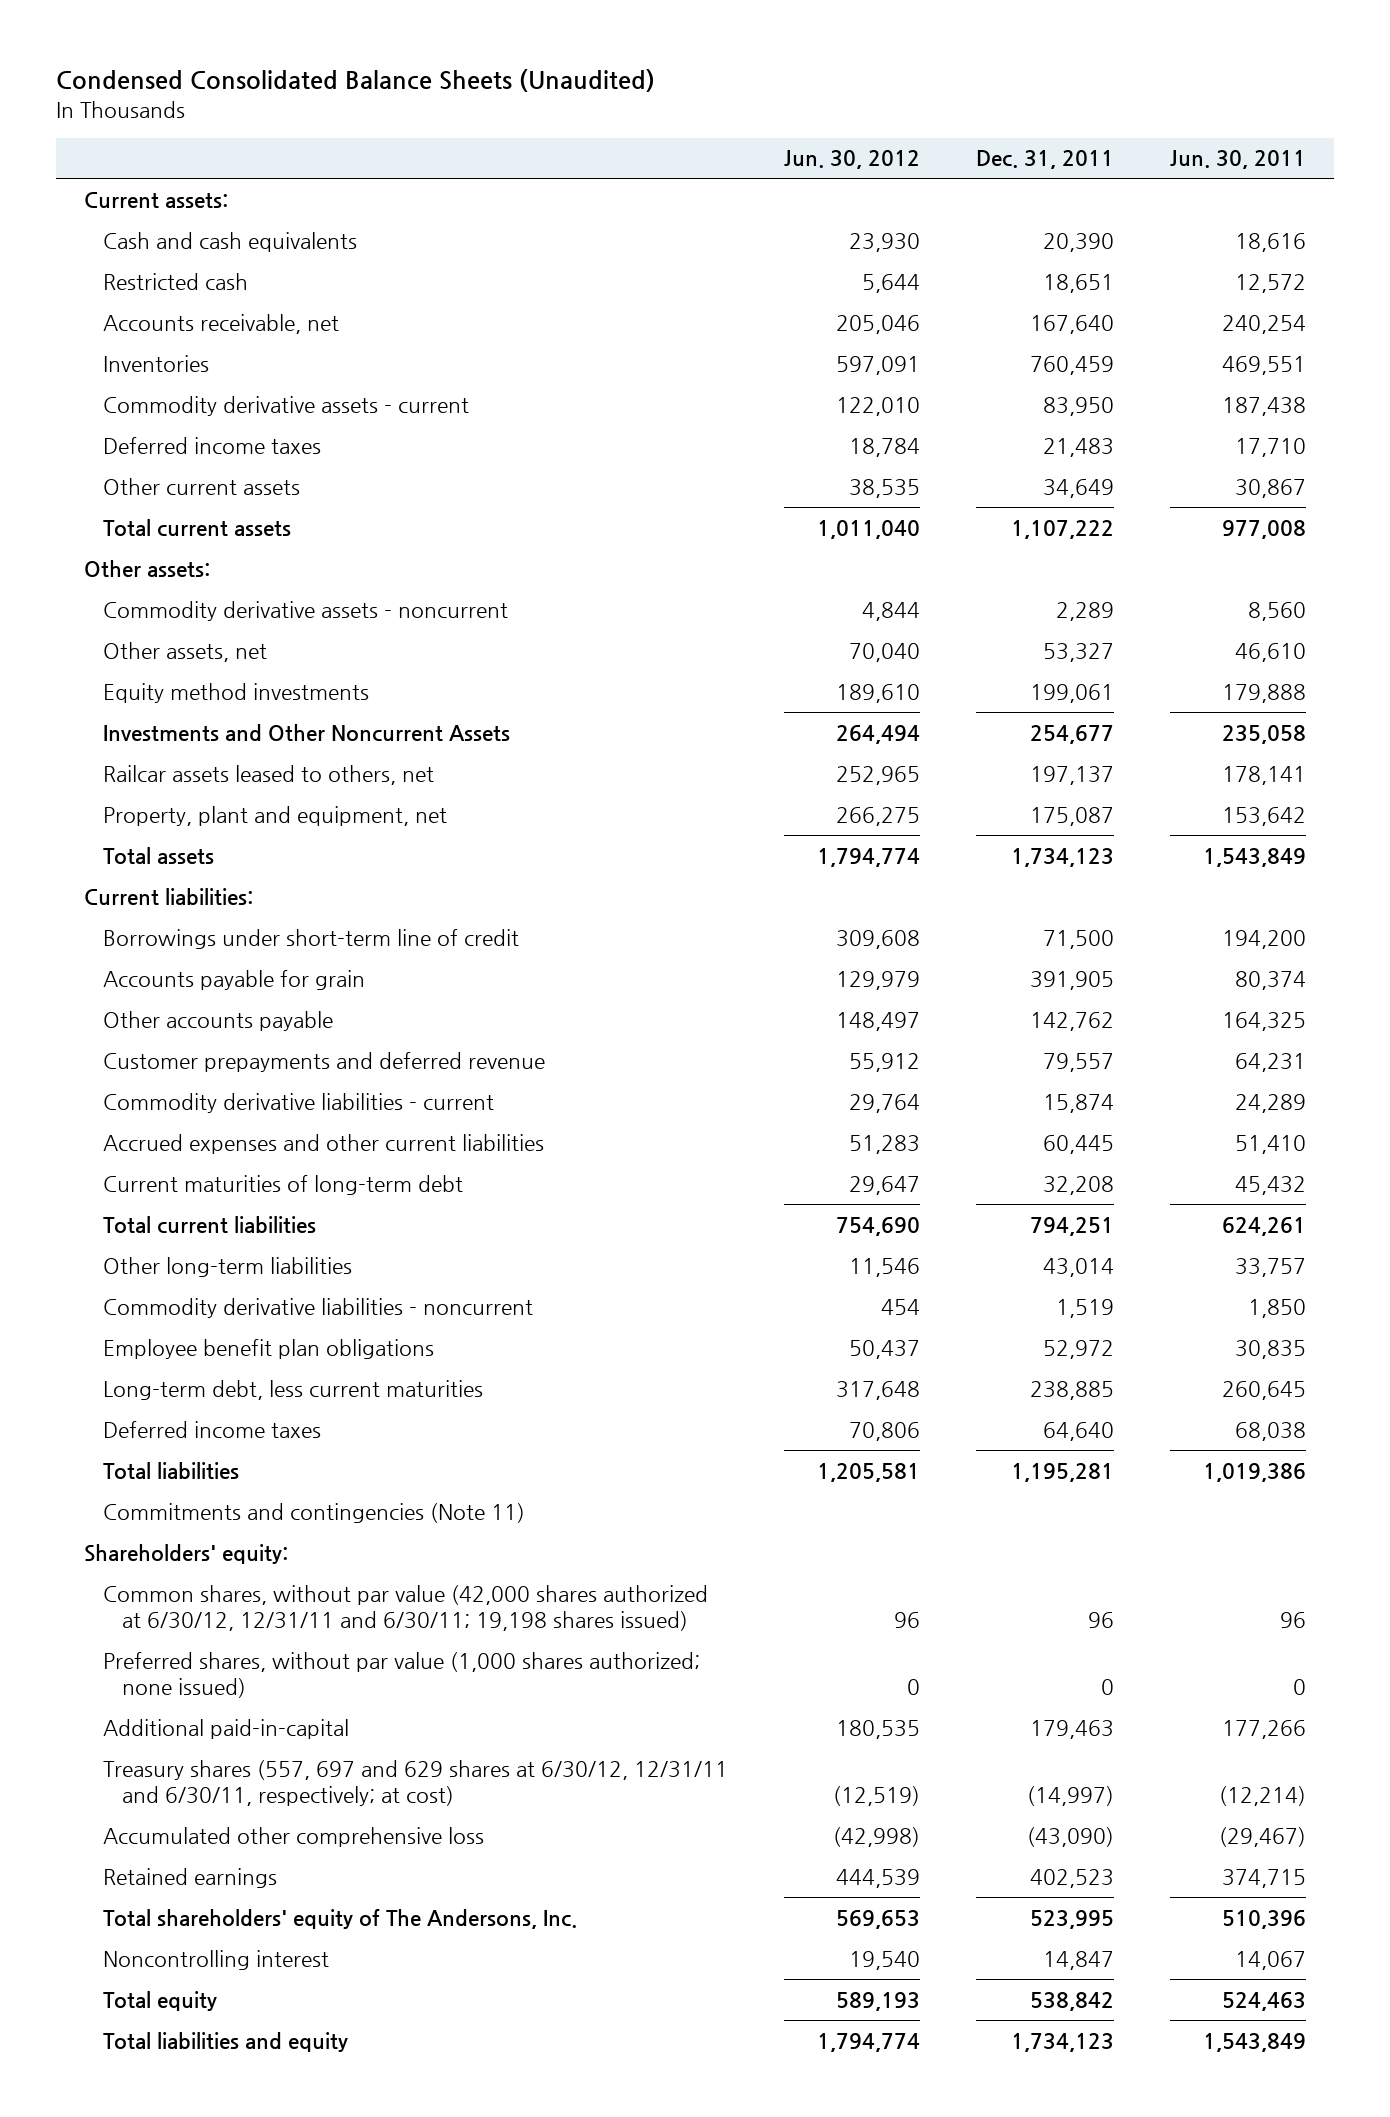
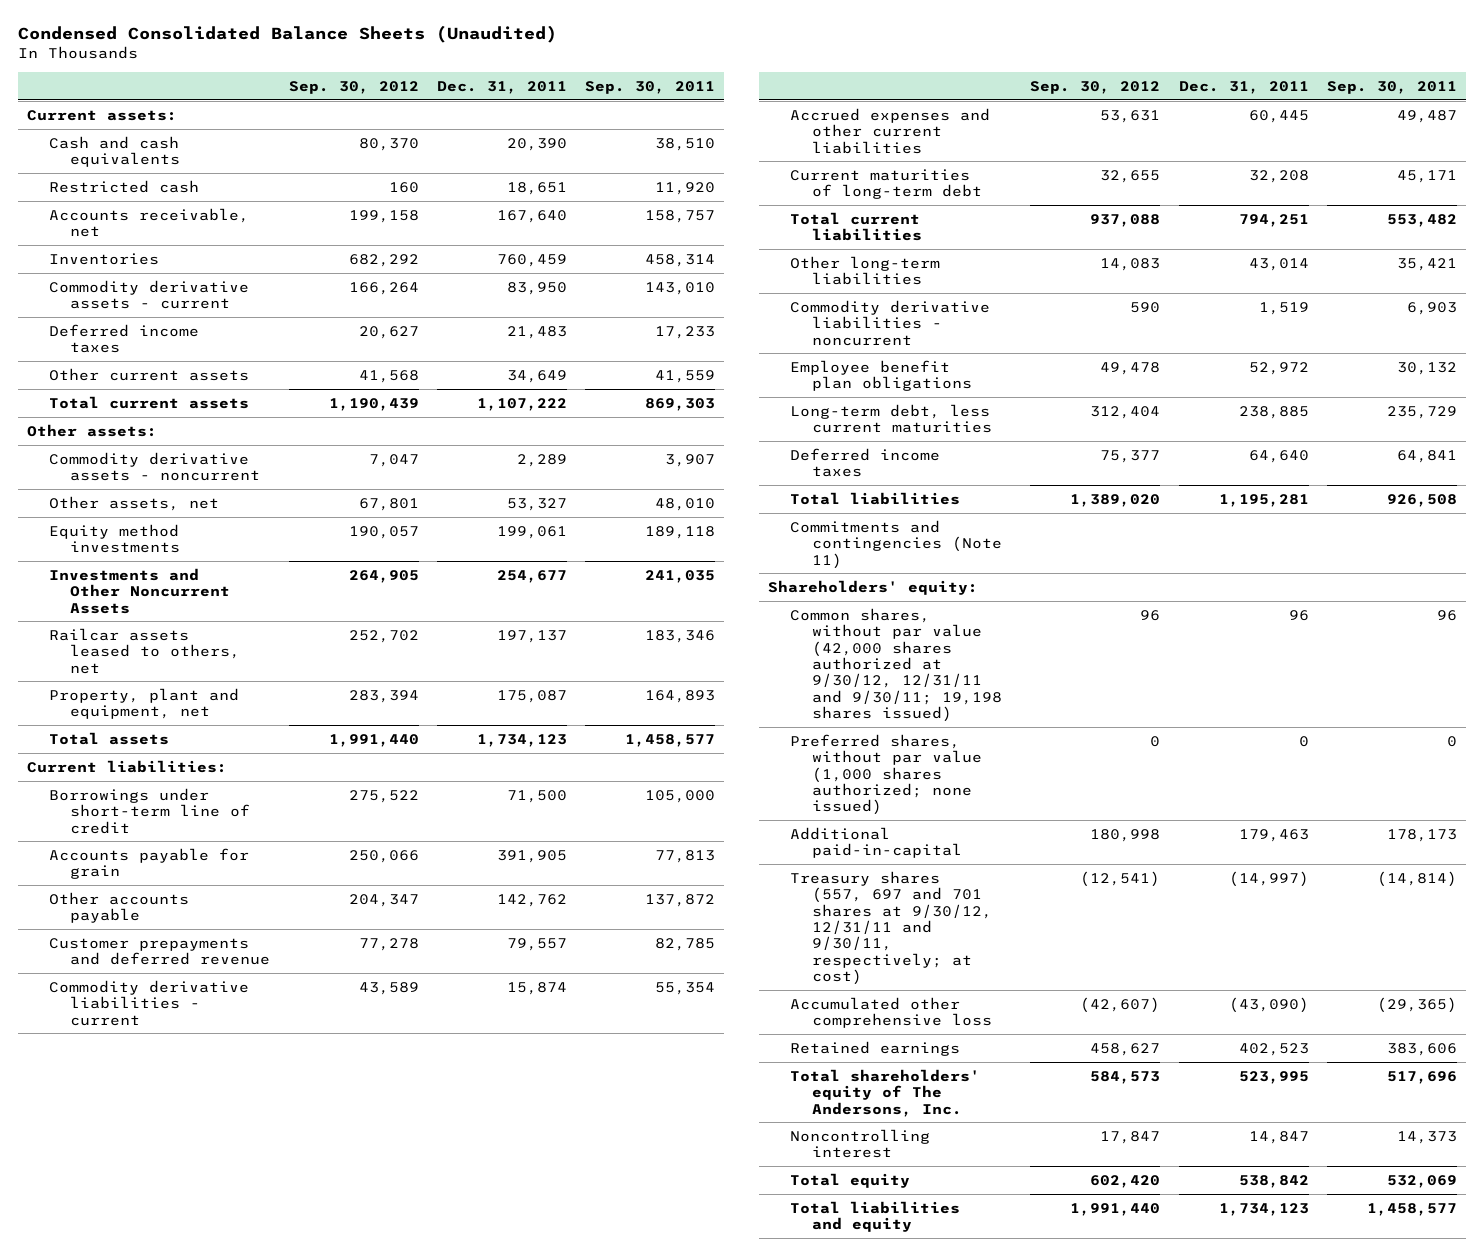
- | Jun. 30, 2012 | Dec. 31, 2011 | Jun. 30, 2011
+ | Sep. 30, 2012 | Dec. 31, 2011 | Sep. 30, 2011
- Common shares, without par value (42,000 shares authorized at 6/30/12, 12/31/11 and 6/30/11; 19,198 shares issued) | 96 | 96 | 96
+ Common shares, without par value (42,000 shares authorized at 9/30/12, 12/31/11 and 9/30/11; 19,198 shares issued) | 96 | 96 | 96
- Treasury shares (557, 697 and 629 shares at 6/30/12, 12/31/11 and 6/30/11, respectively; at cost) | (12,519) | (14,997) | (12,214)
+ Treasury shares (557, 697 and 701 shares at 9/30/12, 12/31/11 and 9/30/11, respectively; at cost) | (12,541) | (14,997) | (14,814)

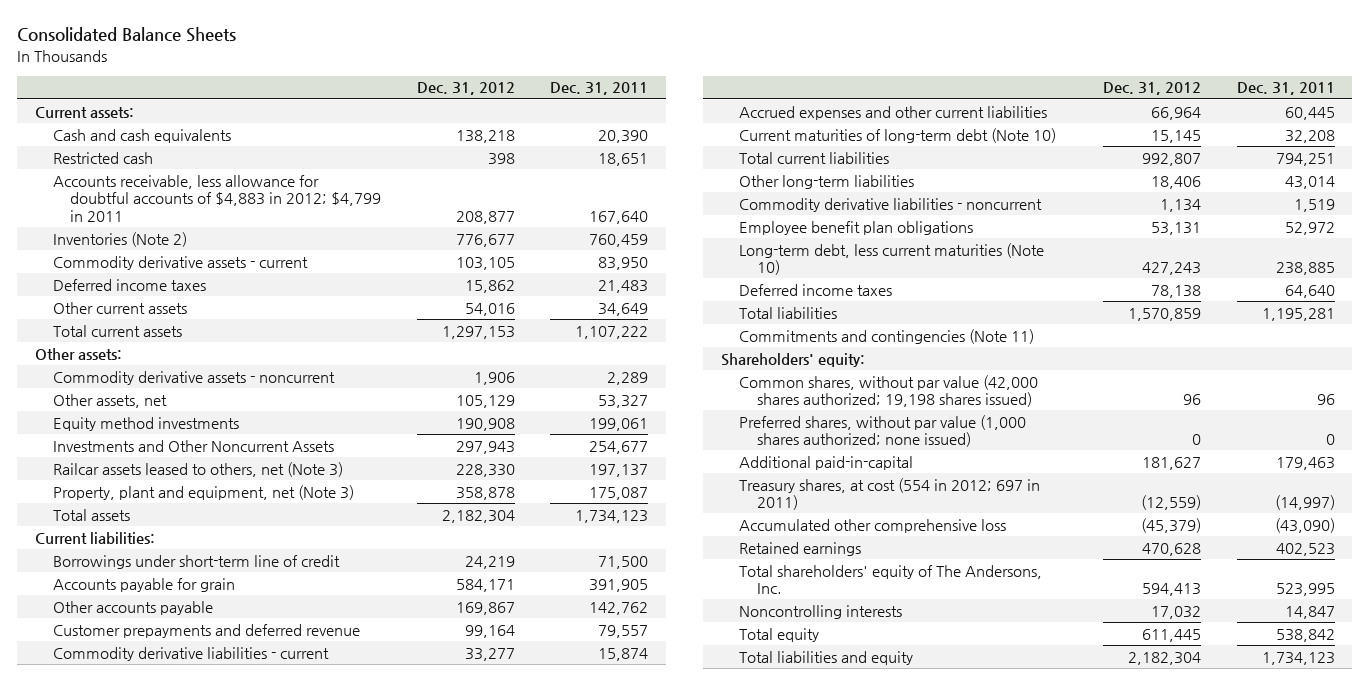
- Condensed Consolidated Balance Sheets (Unaudited)
+ Consolidated Balance Sheets
- | Sep. 30, 2012 | Dec. 31, 2011 | Sep. 30, 2011
+ | Dec. 31, 2012 | Dec. 31, 2011
- Accounts receivable, net | 199,158 | 167,640 | 158,757
- Inventories | 682,292 | 760,459 | 458,314
+ Accounts receivable, less allowance for doubtful accounts of $4,883 in 2012; $4,799 in 2011 | 208,877 | 167,640
+ Inventories (Note 2) | 776,677 | 760,459
- Railcar assets leased to others, net | 252,702 | 197,137 | 183,346
- Property, plant and equipment, net | 283,394 | 175,087 | 164,893
+ Railcar assets leased to others, net (Note 3) | 228,330 | 197,137
+ Property, plant and equipment, net (Note 3) | 358,878 | 175,087
- Current maturities of long-term debt | 32,655 | 32,208 | 45,171
+ Current maturities of long-term debt (Note 10) | 15,145 | 32,208
- Long-term debt, less current maturities | 312,404 | 238,885 | 235,729
+ Long-term debt, less current maturities (Note 10) | 427,243 | 238,885
- Common shares, without par value (42,000 shares authorized at 9/30/12, 12/31/11 and 9/30/11; 19,198 shares issued) | 96 | 96 | 96
+ Common shares, without par value (42,000 shares authorized; 19,198 shares issued) | 96 | 96
- Treasury shares (557, 697 and 701 shares at 9/30/12, 12/31/11 and 9/30/11, respectively; at cost) | (12,541) | (14,997) | (14,814)
+ Treasury shares, at cost (554 in 2012; 697 in 2011) | (12,559) | (14,997)
- Noncontrolling interest | 17,847 | 14,847 | 14,373
+ Noncontrolling interests | 17,032 | 14,847

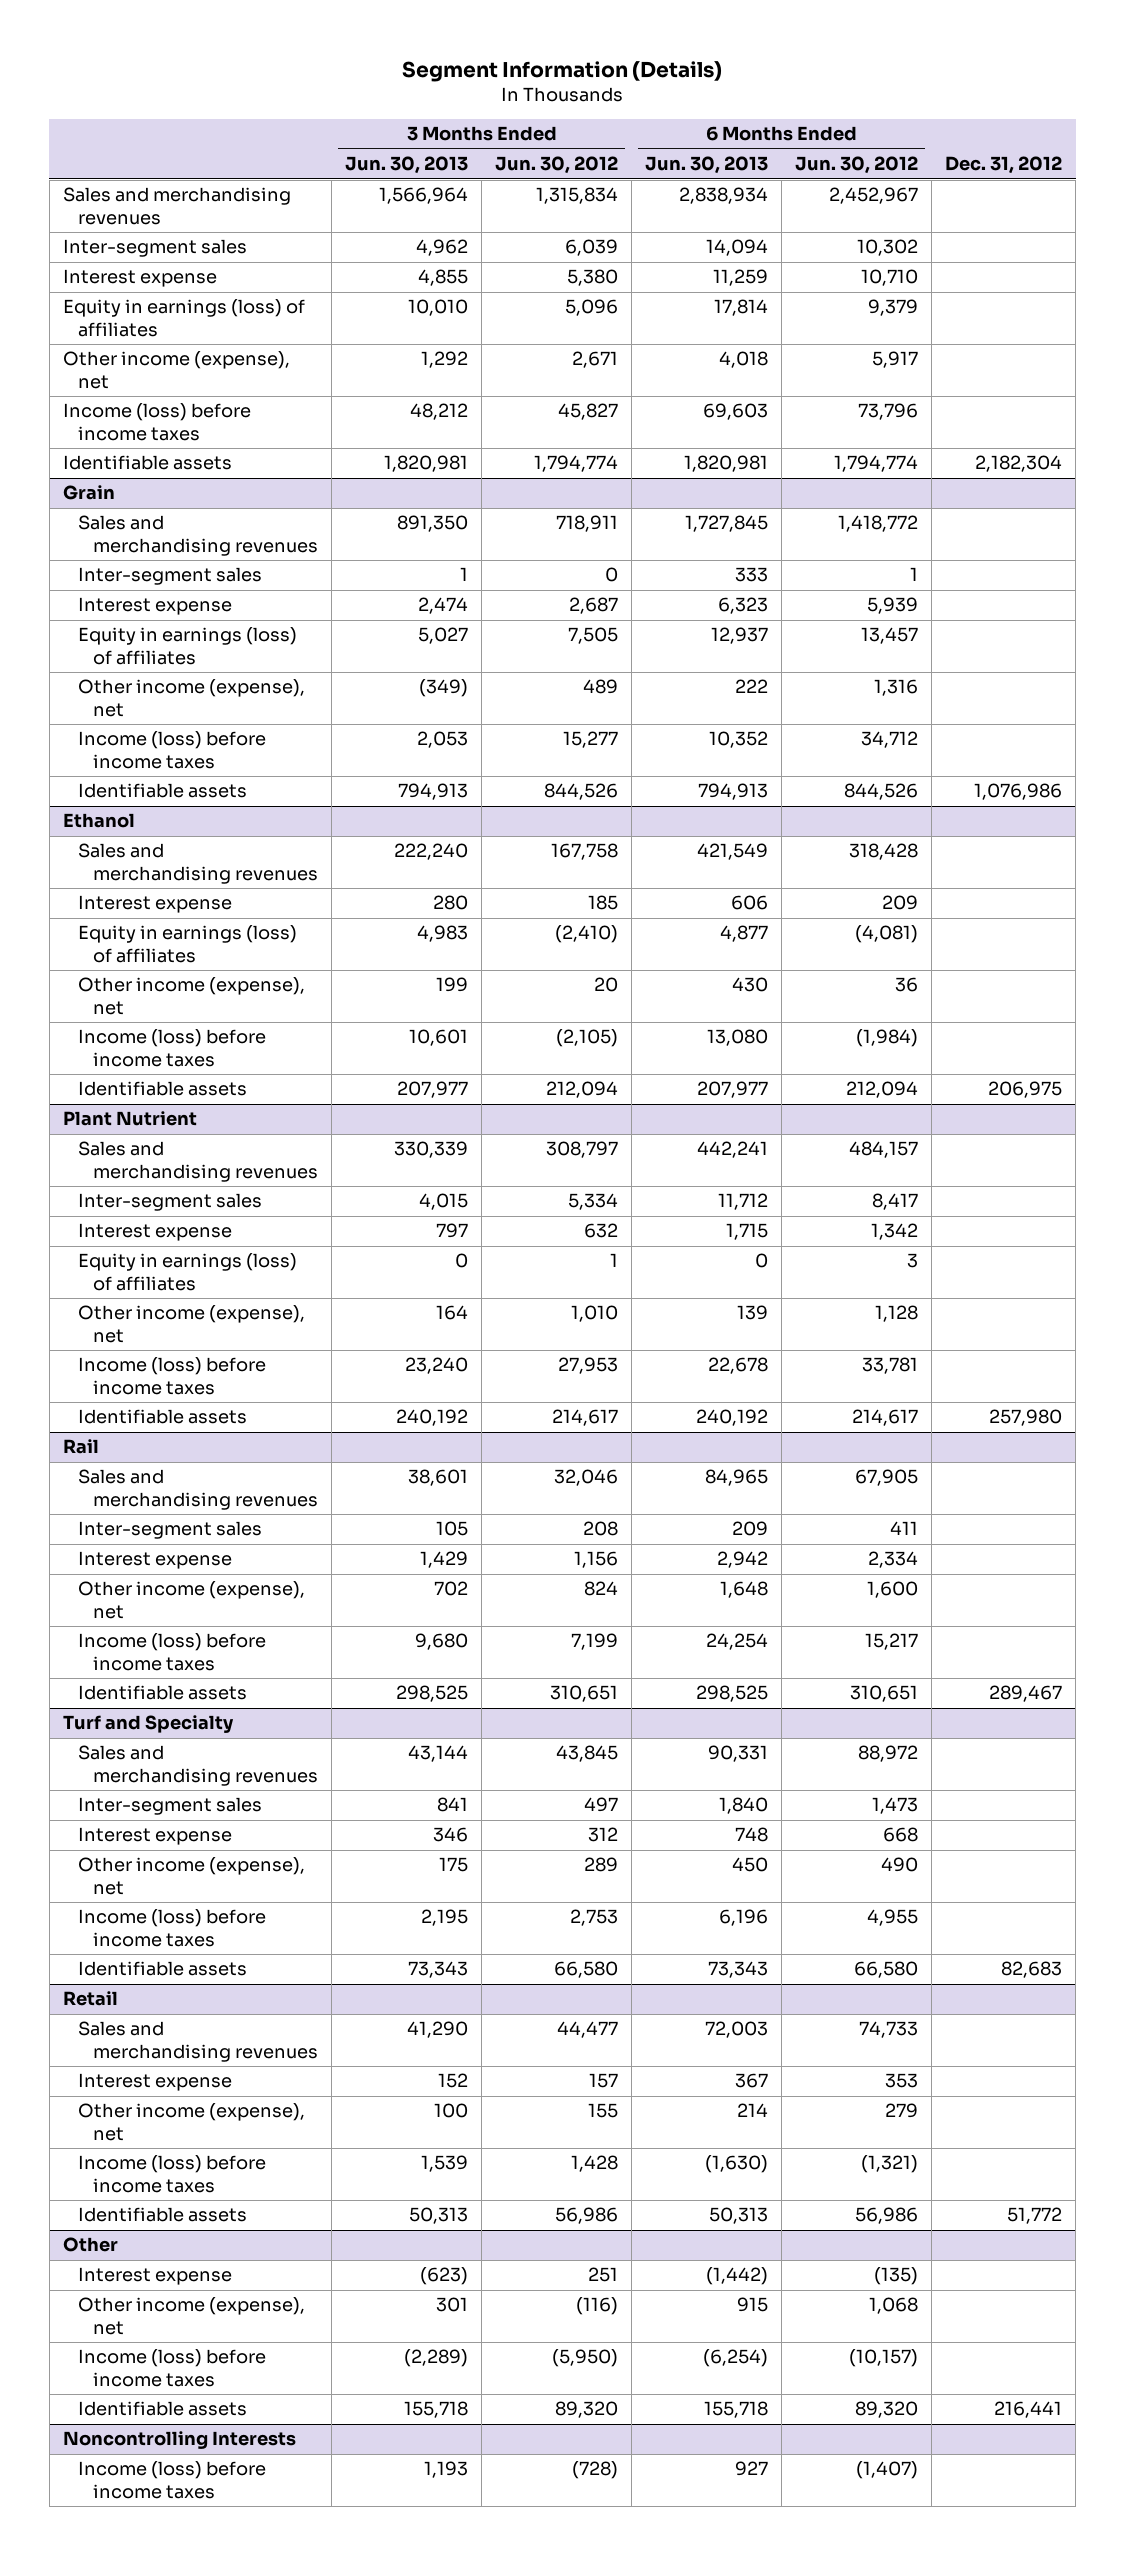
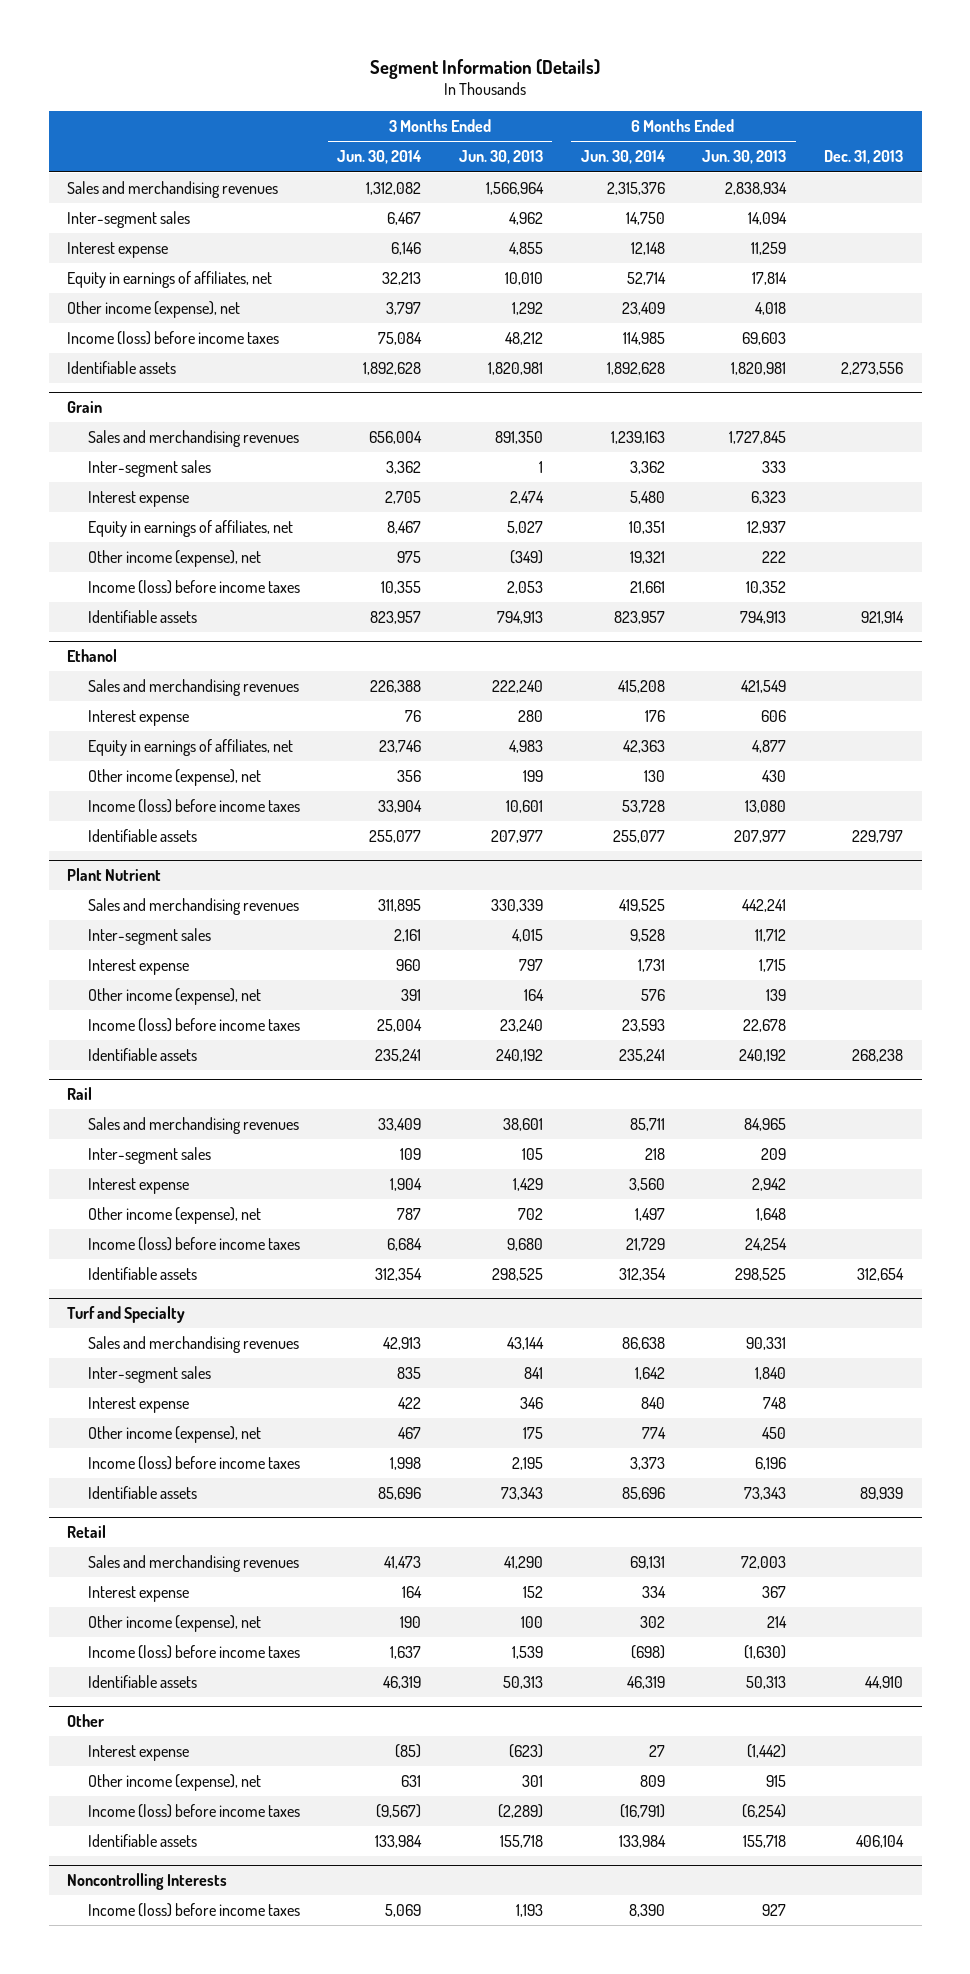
- | 3 Months Ended Jun. 30, 2013 | 3 Months Ended Jun. 30, 2012 | 6 Months Ended Jun. 30, 2013 | 6 Months Ended Jun. 30, 2012 | Dec. 31, 2012
+ | 3 Months Ended Jun. 30, 2014 | 3 Months Ended Jun. 30, 2013 | 6 Months Ended Jun. 30, 2014 | 6 Months Ended Jun. 30, 2013 | Dec. 31, 2013
- Equity in earnings (loss) of affiliates | 10,010 | 5,096 | 17,814 | 9,379 |
+ Equity in earnings of affiliates, net | 32,213 | 10,010 | 52,714 | 17,814 |
@ Grain
- Equity in earnings (loss) of affiliates | 5,027 | 7,505 | 12,937 | 13,457 |
+ Equity in earnings of affiliates, net | 8,467 | 5,027 | 10,351 | 12,937 |
@ Ethanol
- Equity in earnings (loss) of affiliates | 4,983 | (2,410) | 4,877 | (4,081) |
+ Equity in earnings of affiliates, net | 23,746 | 4,983 | 42,363 | 4,877 |
@ Plant Nutrient
- Equity in earnings (loss) of affiliates | 0 | 1 | 0 | 3 |

